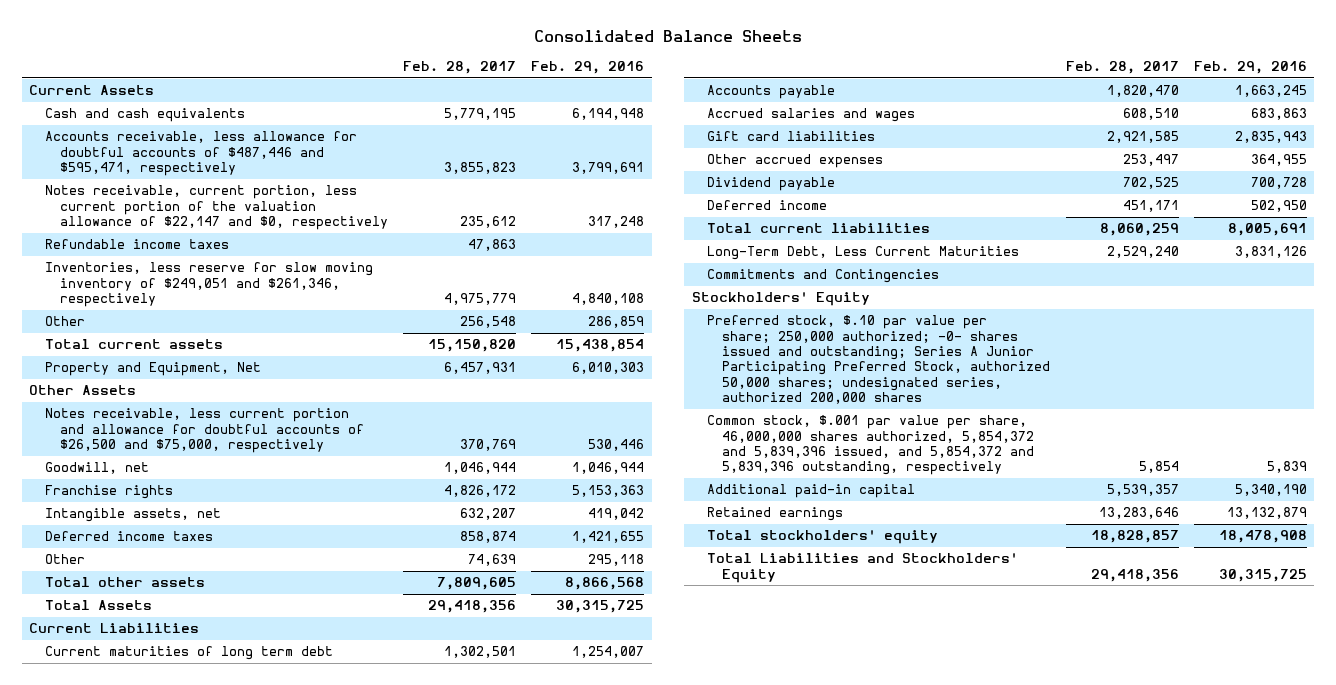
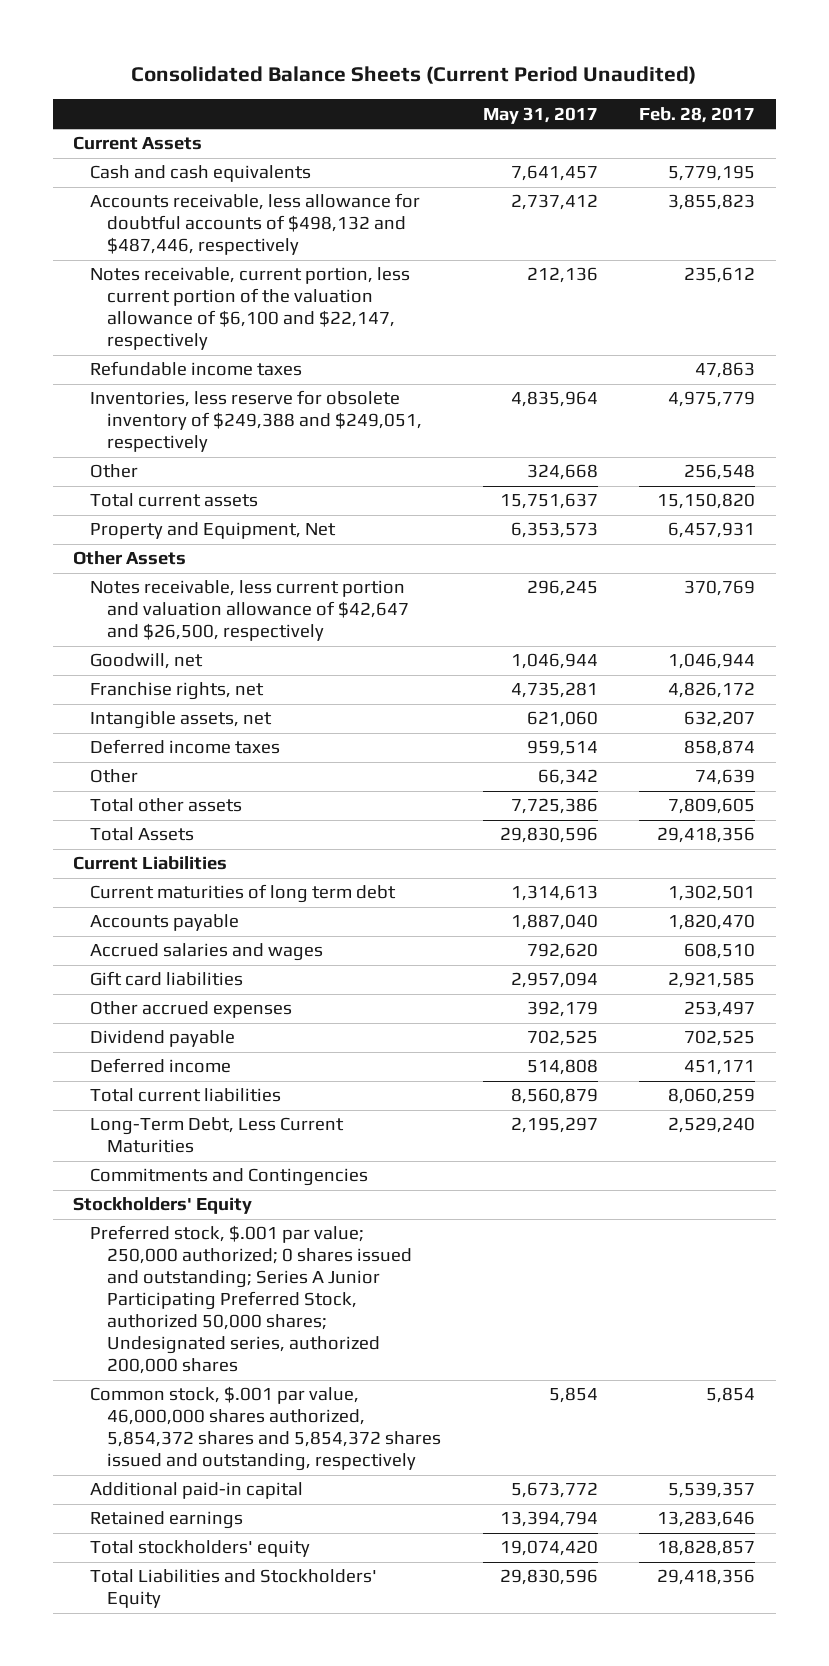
- Consolidated Balance Sheets
+ Consolidated Balance Sheets (Current Period Unaudited)
- | Feb. 28, 2017 | Feb. 29, 2016
+ | May 31, 2017 | Feb. 28, 2017
- Accounts receivable, less allowance for doubtful accounts of $487,446 and $595,471, respectively | 3,855,823 | 3,799,691
- Notes receivable, current portion, less current portion of the valuation allowance of $22,147 and $0, respectively | 235,612 | 317,248
+ Accounts receivable, less allowance for doubtful accounts of $498,132 and $487,446, respectively | 2,737,412 | 3,855,823
+ Notes receivable, current portion, less current portion of the valuation allowance of $6,100 and $22,147, respectively | 212,136 | 235,612
- Inventories, less reserve for slow moving inventory of $249,051 and $261,346, respectively | 4,975,779 | 4,840,108
+ Inventories, less reserve for obsolete inventory of $249,388 and $249,051, respectively | 4,835,964 | 4,975,779
- Notes receivable, less current portion and allowance for doubtful accounts of $26,500 and $75,000, respectively | 370,769 | 530,446
+ Notes receivable, less current portion and valuation allowance of $42,647 and $26,500, respectively | 296,245 | 370,769
- Franchise rights | 4,826,172 | 5,153,363
+ Franchise rights, net | 4,735,281 | 4,826,172
- Preferred stock, $.10 par value per share; 250,000 authorized; -0- shares issued and outstanding; Series A Junior Participating Preferred Stock, authorized 50,000 shares; undesignated series, authorized 200,000 shares
- Common stock, $.001 par value per share, 46,000,000 shares authorized, 5,854,372 and 5,839,396 issued, and 5,854,372 and 5,839,396 outstanding, respectively | 5,854 | 5,839
+ Preferred stock, $.001 par value; 250,000 authorized; 0 shares issued and outstanding; Series A Junior Participating Preferred Stock, authorized 50,000 shares; Undesignated series, authorized 200,000 shares
+ Common stock, $.001 par value, 46,000,000 shares authorized, 5,854,372 shares and 5,854,372 shares issued and outstanding, respectively | 5,854 | 5,854

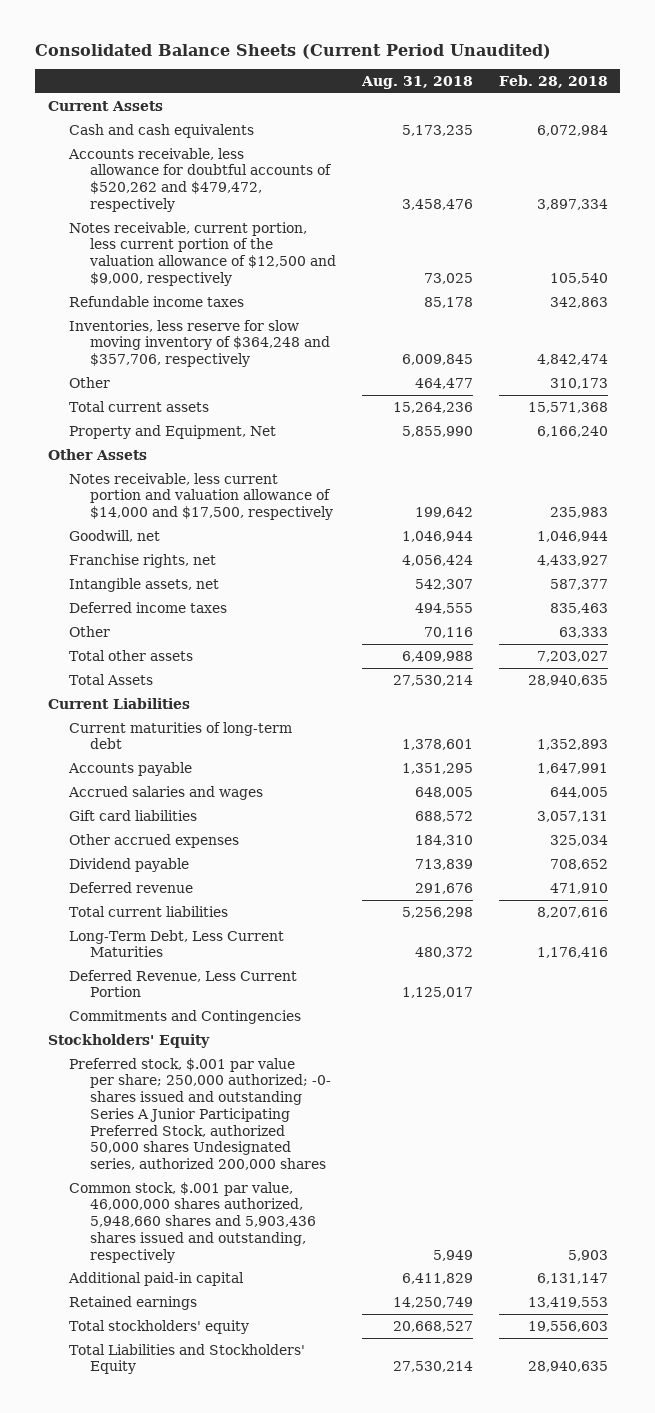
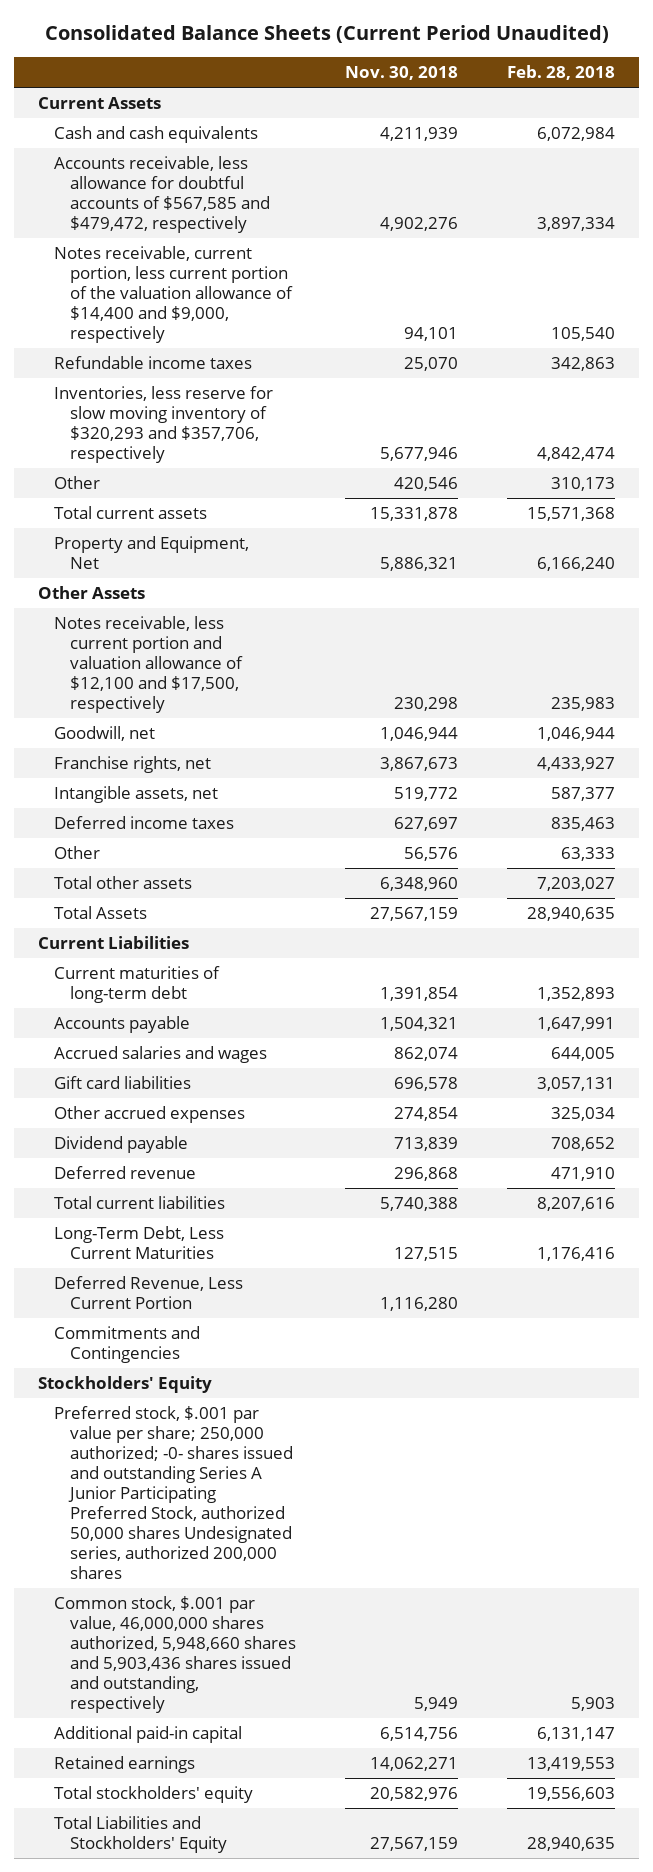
- | Aug. 31, 2018 | Feb. 28, 2018
+ | Nov. 30, 2018 | Feb. 28, 2018
- Accounts receivable, less allowance for doubtful accounts of $520,262 and $479,472, respectively | 3,458,476 | 3,897,334
- Notes receivable, current portion, less current portion of the valuation allowance of $12,500 and $9,000, respectively | 73,025 | 105,540
+ Accounts receivable, less allowance for doubtful accounts of $567,585 and $479,472, respectively | 4,902,276 | 3,897,334
+ Notes receivable, current portion, less current portion of the valuation allowance of $14,400 and $9,000, respectively | 94,101 | 105,540
- Inventories, less reserve for slow moving inventory of $364,248 and $357,706, respectively | 6,009,845 | 4,842,474
+ Inventories, less reserve for slow moving inventory of $320,293 and $357,706, respectively | 5,677,946 | 4,842,474
- Notes receivable, less current portion and valuation allowance of $14,000 and $17,500, respectively | 199,642 | 235,983
+ Notes receivable, less current portion and valuation allowance of $12,100 and $17,500, respectively | 230,298 | 235,983

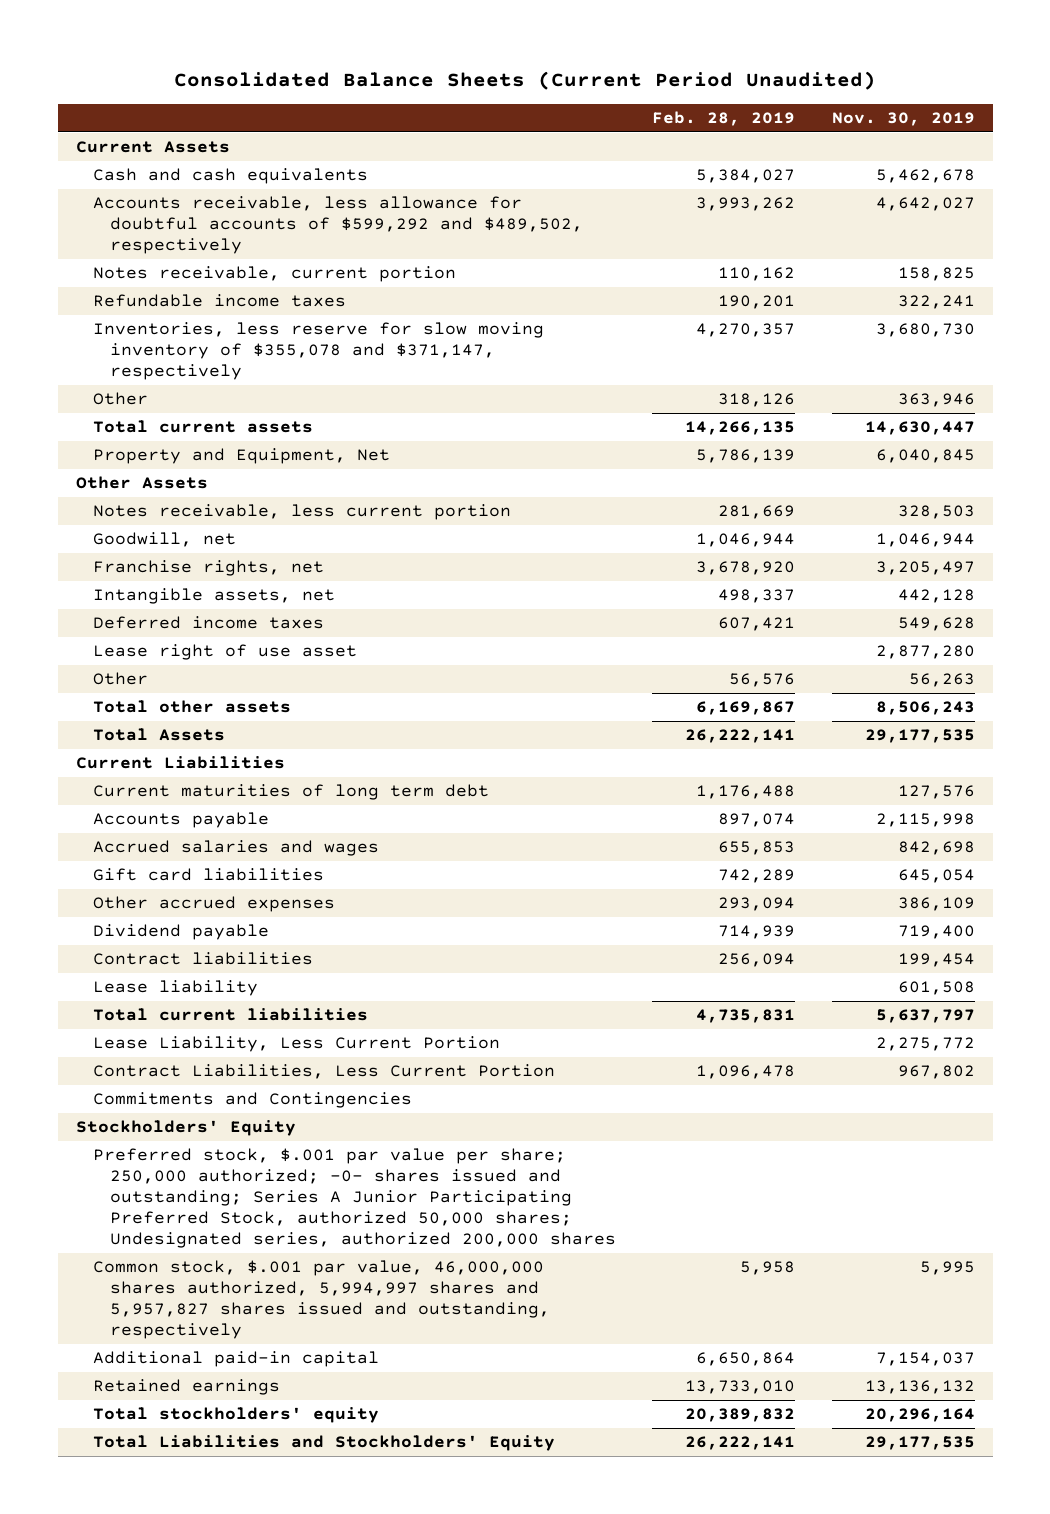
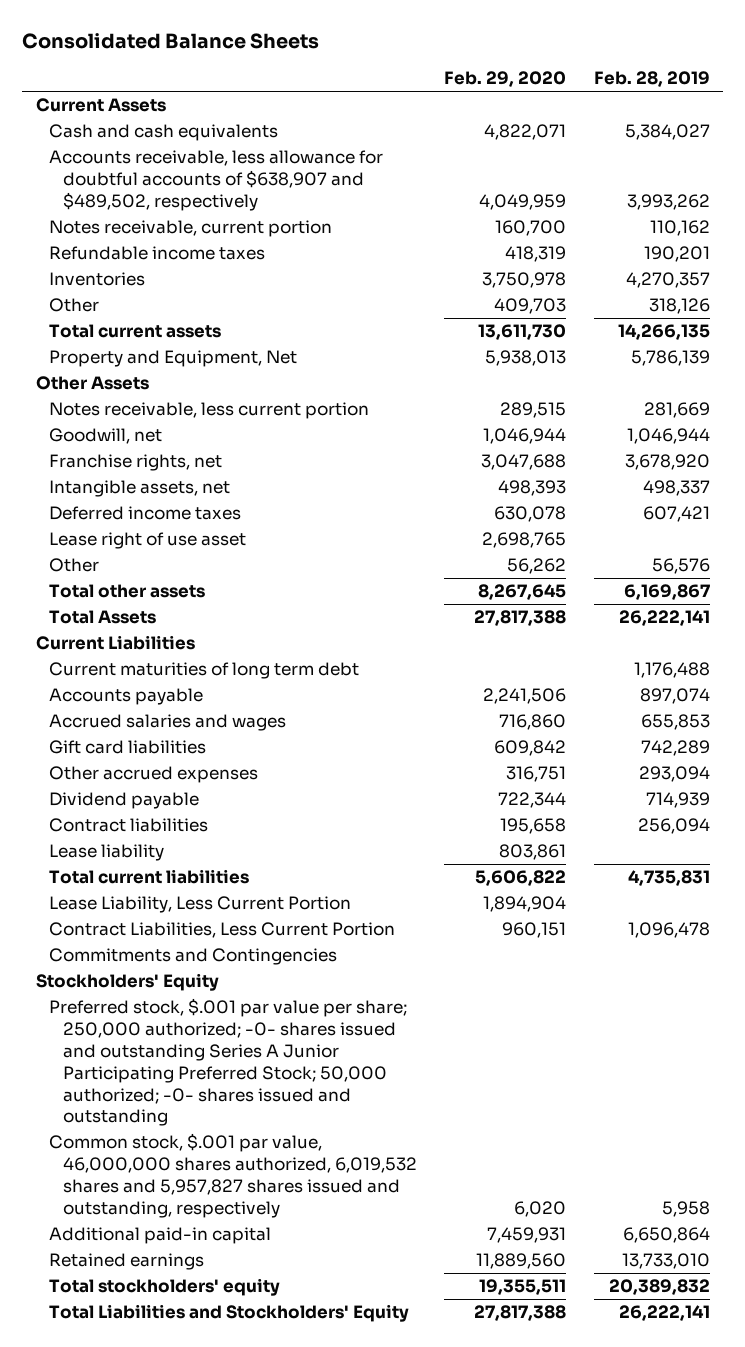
- Consolidated Balance Sheets (Current Period Unaudited)
+ Consolidated Balance Sheets
- | Feb. 28, 2019 | Nov. 30, 2019
+ | Feb. 29, 2020 | Feb. 28, 2019
- Accounts receivable, less allowance for doubtful accounts of $599,292 and $489,502, respectively | 3,993,262 | 4,642,027
+ Accounts receivable, less allowance for doubtful accounts of $638,907 and $489,502, respectively | 4,049,959 | 3,993,262
- Inventories, less reserve for slow moving inventory of $355,078 and $371,147, respectively | 4,270,357 | 3,680,730
+ Inventories | 3,750,978 | 4,270,357
- Preferred stock, $.001 par value per share; 250,000 authorized; -0- shares issued and outstanding; Series A Junior Participating Preferred Stock, authorized 50,000 shares; Undesignated series, authorized 200,000 shares
- Common stock, $.001 par value, 46,000,000 shares authorized, 5,994,997 shares and 5,957,827 shares issued and outstanding, respectively | 5,958 | 5,995
+ Preferred stock, $.001 par value per share; 250,000 authorized; -0- shares issued and outstanding Series A Junior Participating Preferred Stock; 50,000 authorized; -0- shares issued and outstanding
+ Common stock, $.001 par value, 46,000,000 shares authorized, 6,019,532 shares and 5,957,827 shares issued and outstanding, respectively | 6,020 | 5,958

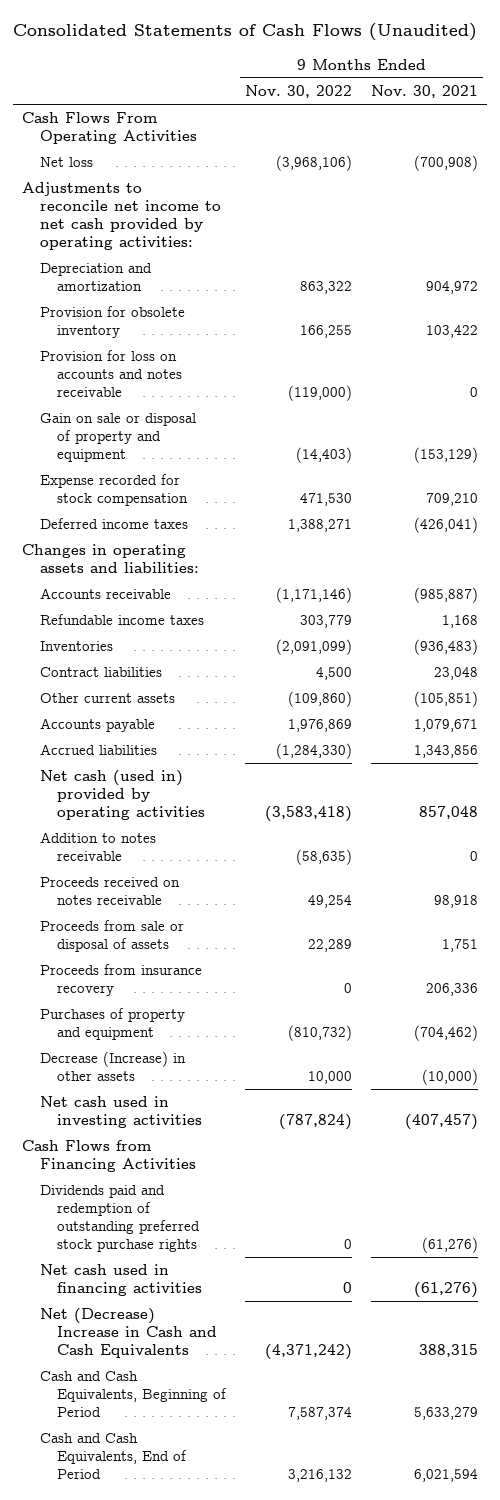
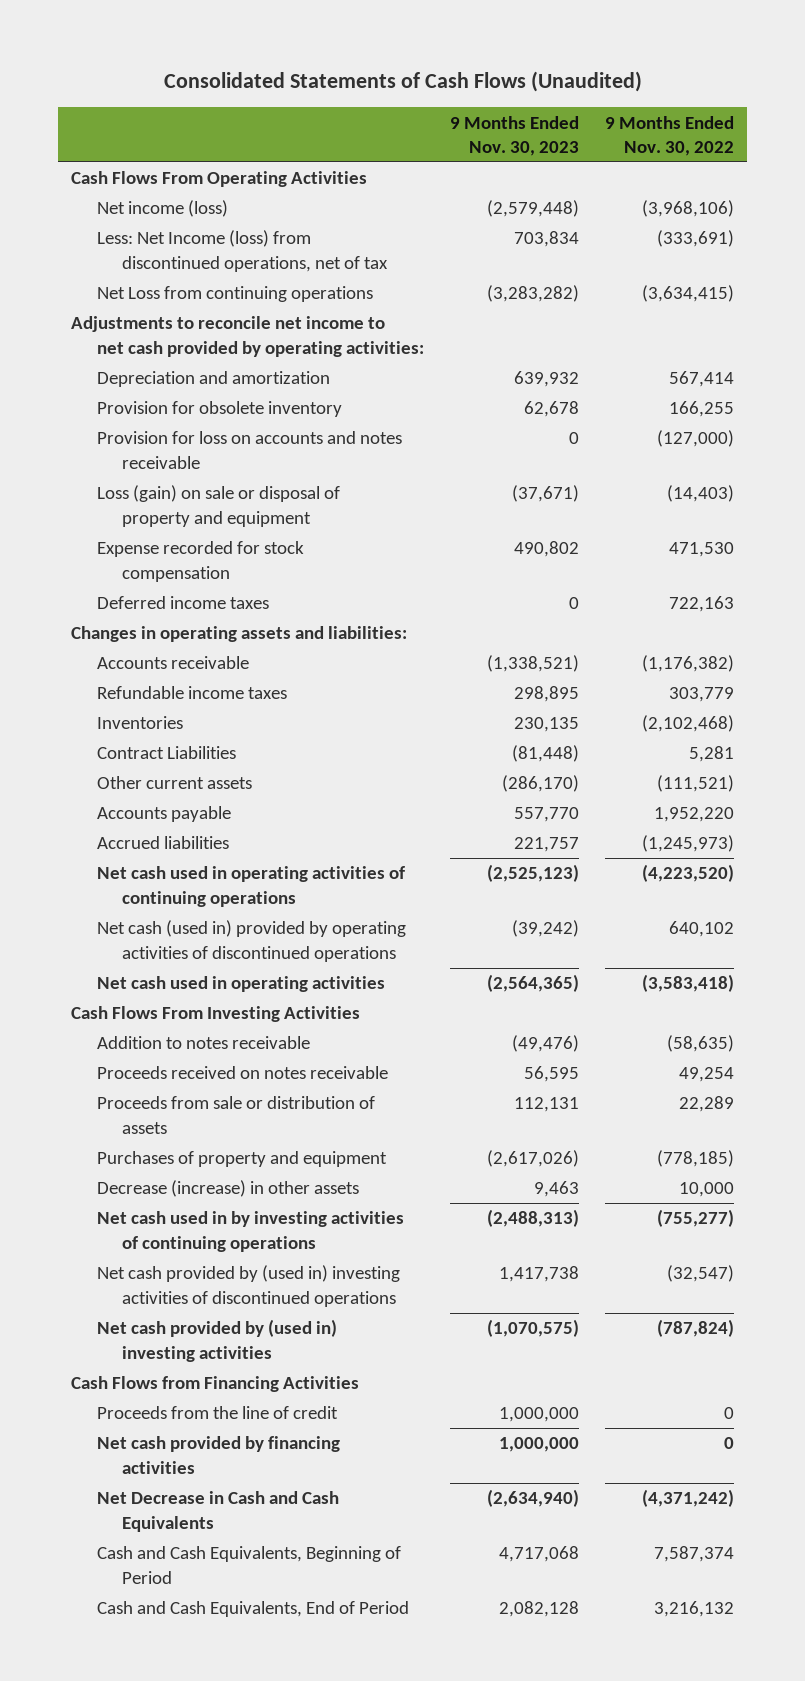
- | 9 Months Ended Nov. 30, 2022 | 9 Months Ended Nov. 30, 2021
+ | 9 Months Ended Nov. 30, 2023 | 9 Months Ended Nov. 30, 2022
- Net loss | (3,968,106) | (700,908)
+ Net income (loss) | (2,579,448) | (3,968,106)
+ Less: Net Income (loss) from discontinued operations, net of tax | 703,834 | (333,691)
+ Net Loss from continuing operations | (3,283,282) | (3,634,415)
- Depreciation and amortization | 863,322 | 904,972
+ Depreciation and amortization | 639,932 | 567,414
- Provision for loss on accounts and notes receivable | (119,000) | 0
- Gain on sale or disposal of property and equipment | (14,403) | (153,129)
+ Provision for loss on accounts and notes receivable | 0 | (127,000)
+ Loss (gain) on sale or disposal of property and equipment | (37,671) | (14,403)
- Deferred income taxes | 1,388,271 | (426,041)
+ Deferred income taxes | 0 | 722,163
- Accounts receivable | (1,171,146) | (985,887)
+ Accounts receivable | (1,338,521) | (1,176,382)
- Inventories | (2,091,099) | (936,483)
- Contract liabilities | 4,500 | 23,048
- Other current assets | (109,860) | (105,851)
- Accounts payable | 1,976,869 | 1,079,671
- Accrued liabilities | (1,284,330) | 1,343,856
- Net cash (used in) provided by operating activities | (3,583,418) | 857,048
+ Inventories | 230,135 | (2,102,468)
+ Contract Liabilities | (81,448) | 5,281
+ Other current assets | (286,170) | (111,521)
+ Accounts payable | 557,770 | 1,952,220
+ Accrued liabilities | 221,757 | (1,245,973)
+ Net cash used in operating activities of continuing operations | (2,525,123) | (4,223,520)
+ Net cash (used in) provided by operating activities of discontinued operations | (39,242) | 640,102
+ Net cash used in operating activities | (2,564,365) | (3,583,418)
+ Cash Flows From Investing Activities
- Proceeds from sale or disposal of assets | 22,289 | 1,751
- Proceeds from insurance recovery | 0 | 206,336
- Purchases of property and equipment | (810,732) | (704,462)
- Decrease (Increase) in other assets | 10,000 | (10,000)
- Net cash used in investing activities | (787,824) | (407,457)
+ Proceeds from sale or distribution of assets | 112,131 | 22,289
+ Purchases of property and equipment | (2,617,026) | (778,185)
+ Decrease (increase) in other assets | 9,463 | 10,000
+ Net cash used in by investing activities of continuing operations | (2,488,313) | (755,277)
+ Net cash provided by (used in) investing activities of discontinued operations | 1,417,738 | (32,547)
+ Net cash provided by (used in) investing activities | (1,070,575) | (787,824)
- Dividends paid and redemption of outstanding preferred stock purchase rights | 0 | (61,276)
- Net cash used in financing activities | 0 | (61,276)
- Net (Decrease) Increase in Cash and Cash Equivalents | (4,371,242) | 388,315
+ Proceeds from the line of credit | 1,000,000 | 0
+ Net cash provided by financing activities | 1,000,000 | 0
+ Net Decrease in Cash and Cash Equivalents | (2,634,940) | (4,371,242)

